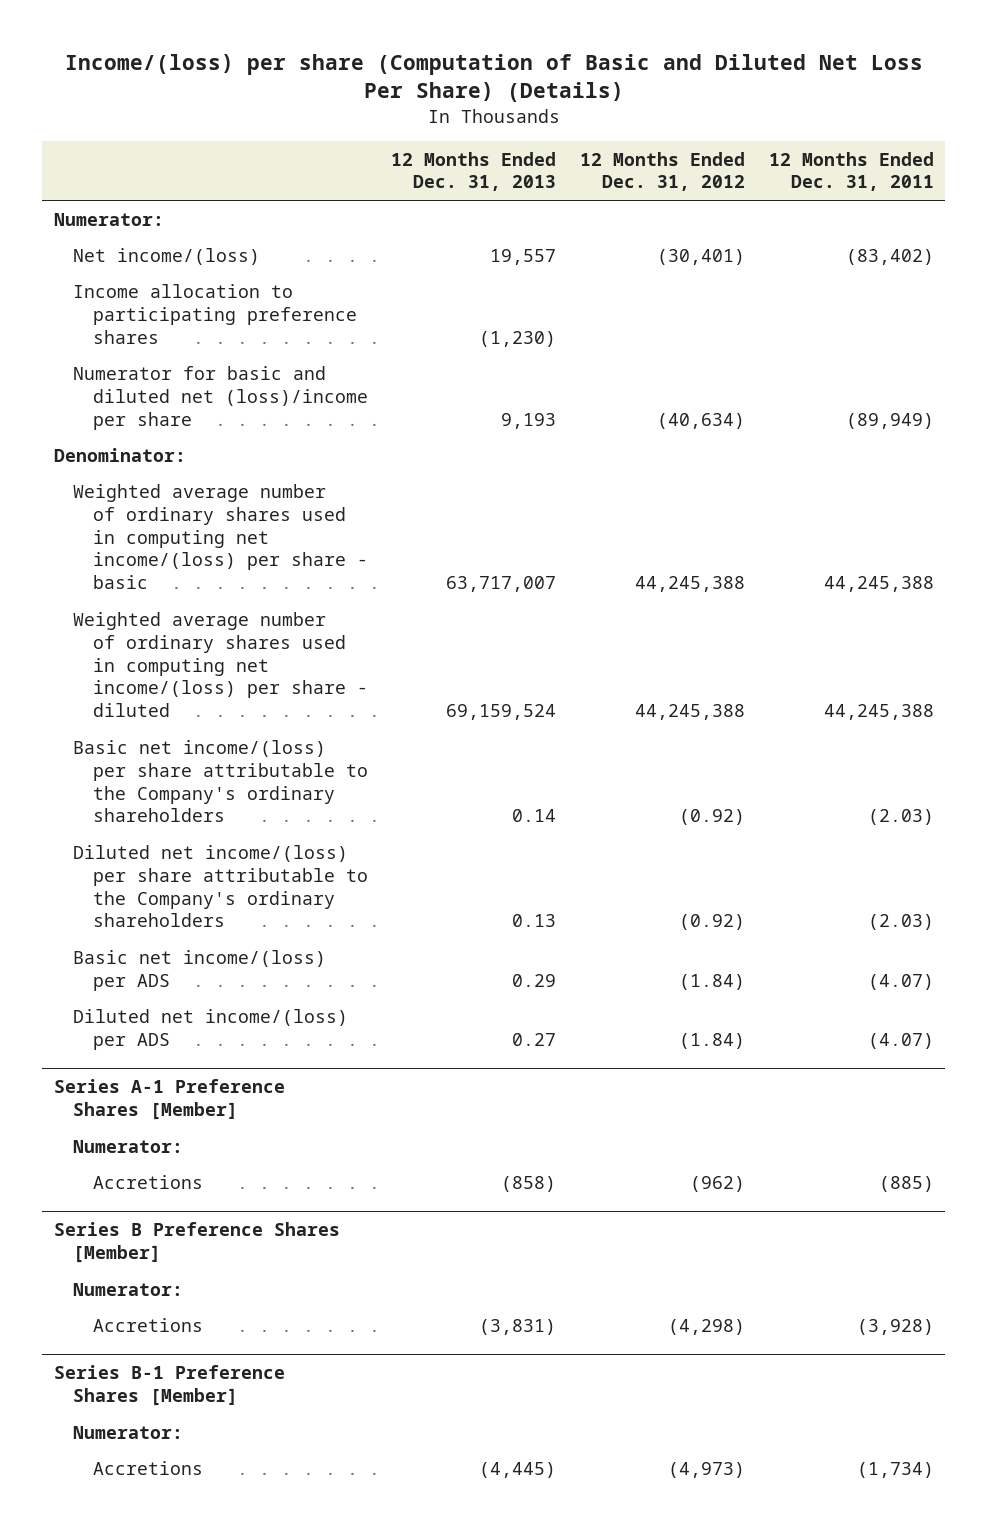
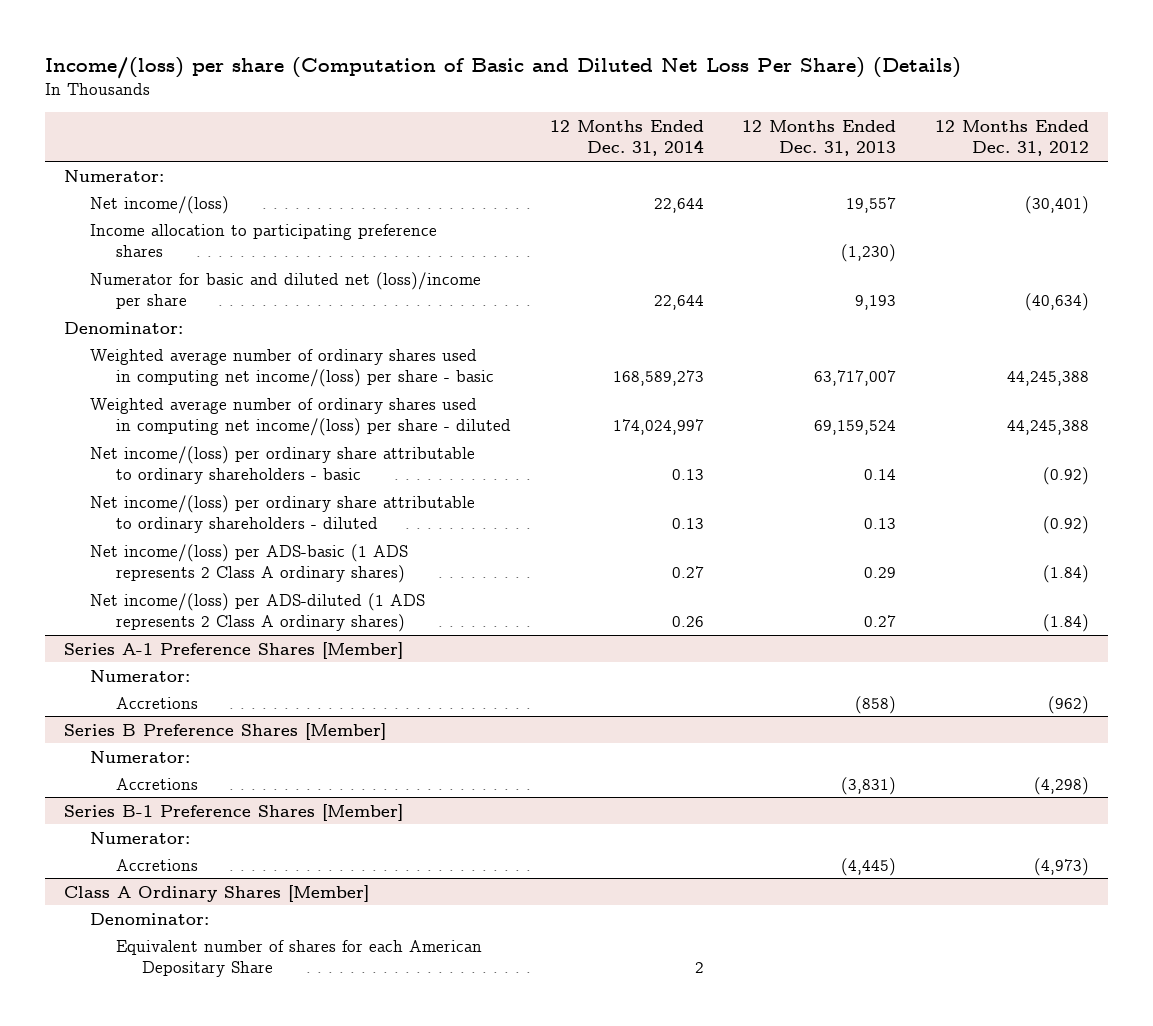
- | 12 Months Ended Dec. 31, 2013 | 12 Months Ended Dec. 31, 2012 | 12 Months Ended Dec. 31, 2011
+ | 12 Months Ended Dec. 31, 2014 | 12 Months Ended Dec. 31, 2013 | 12 Months Ended Dec. 31, 2012
- Basic net income/(loss) per share attributable to the Company's ordinary shareholders | 0.14 | (0.92) | (2.03)
- Diluted net income/(loss) per share attributable to the Company's ordinary shareholders | 0.13 | (0.92) | (2.03)
- Basic net income/(loss) per ADS | 0.29 | (1.84) | (4.07)
- Diluted net income/(loss) per ADS | 0.27 | (1.84) | (4.07)
+ Net income/(loss) per ordinary share attributable to ordinary shareholders - basic | 0.13 | 0.14 | (0.92)
+ Net income/(loss) per ordinary share attributable to ordinary shareholders - diluted | 0.13 | 0.13 | (0.92)
+ Net income/(loss) per ADS-basic (1 ADS represents 2 Class A ordinary shares) | 0.27 | 0.29 | (1.84)
+ Net income/(loss) per ADS-diluted (1 ADS represents 2 Class A ordinary shares) | 0.26 | 0.27 | (1.84)
+ Class A Ordinary Shares [Member]
+ Denominator:
+ Equivalent number of shares for each American Depositary Share | 2 | |

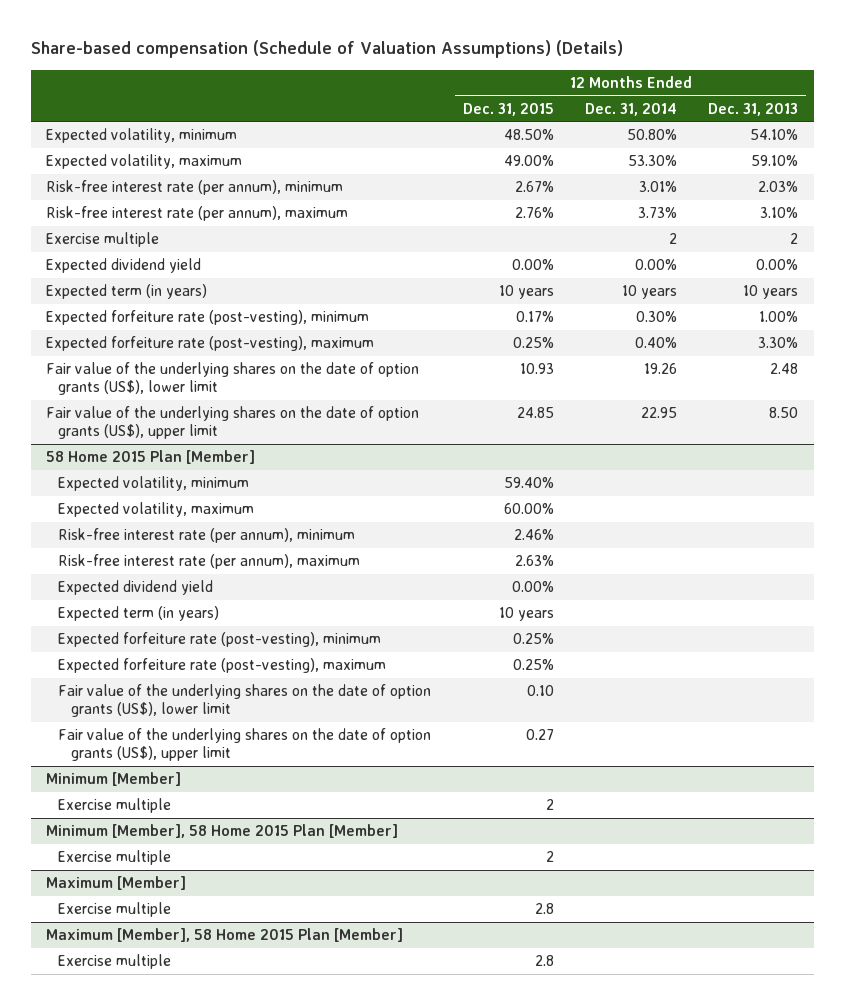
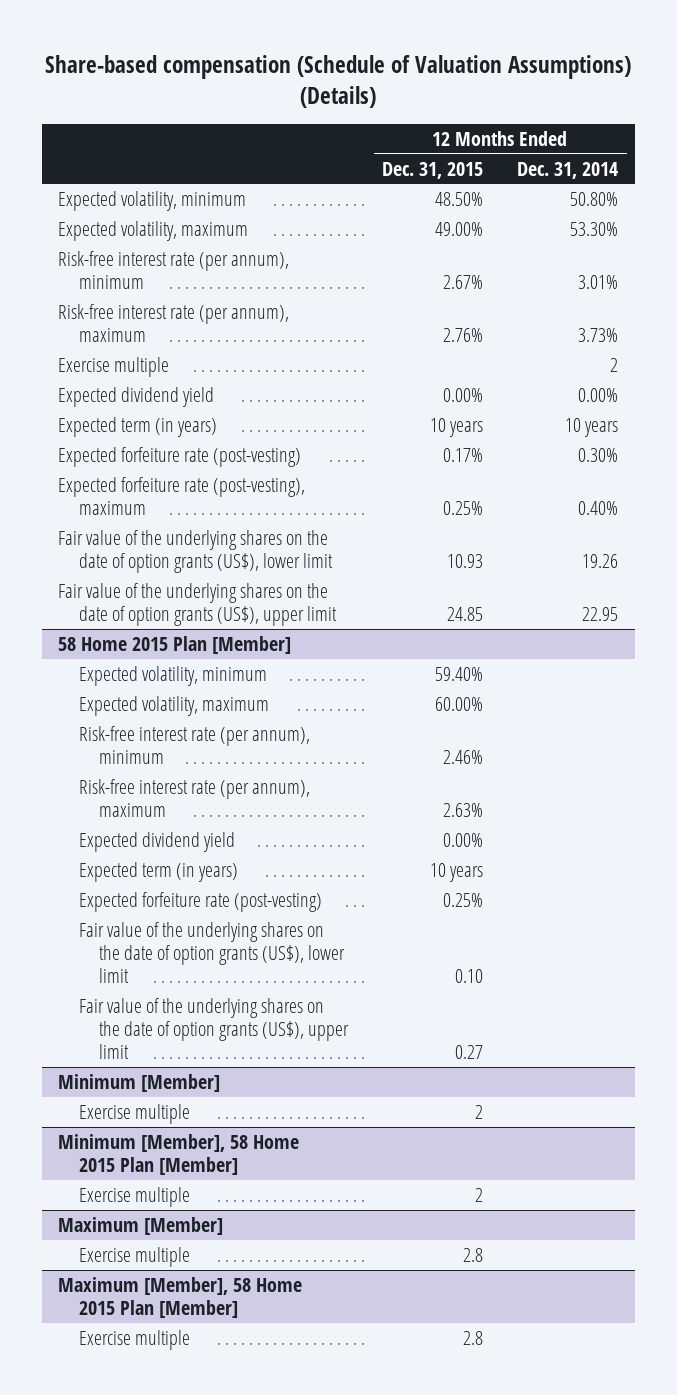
- | 12 Months Ended Dec. 31, 2015 | 12 Months Ended Dec. 31, 2014 | 12 Months Ended Dec. 31, 2013
+ | 12 Months Ended Dec. 31, 2015 | 12 Months Ended Dec. 31, 2014
- Expected forfeiture rate (post-vesting), minimum | 0.17% | 0.30% | 1.00%
+ Expected forfeiture rate (post-vesting) | 0.17% | 0.30%
@ 58 Home 2015 Plan [Member]
- Expected forfeiture rate (post-vesting), minimum | 0.25% | |
- Expected forfeiture rate (post-vesting), maximum | 0.25% | |
+ Expected forfeiture rate (post-vesting) | 0.25% |

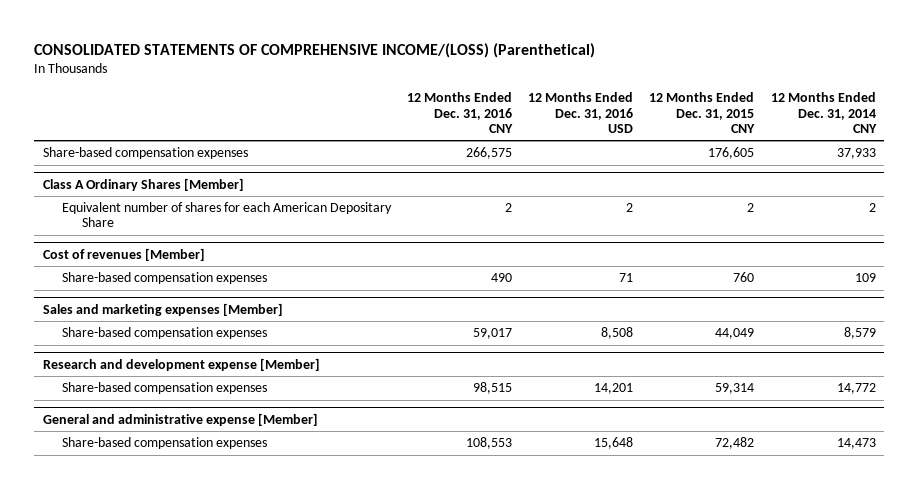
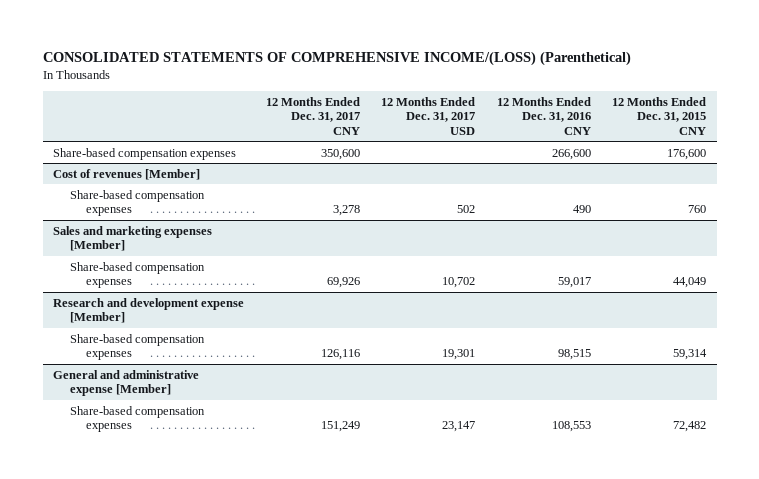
- | 12 Months Ended Dec. 31, 2016 CNY | 12 Months Ended Dec. 31, 2016 USD | 12 Months Ended Dec. 31, 2015 CNY | 12 Months Ended Dec. 31, 2014 CNY
+ | 12 Months Ended Dec. 31, 2017 CNY | 12 Months Ended Dec. 31, 2017 USD | 12 Months Ended Dec. 31, 2016 CNY | 12 Months Ended Dec. 31, 2015 CNY
- Share-based compensation expenses | 266,575 | | 176,605 | 37,933
- Class A Ordinary Shares [Member]
- Equivalent number of shares for each American Depositary Share | 2 | 2 | 2 | 2
+ Share-based compensation expenses | 350,600 | | 266,600 | 176,600

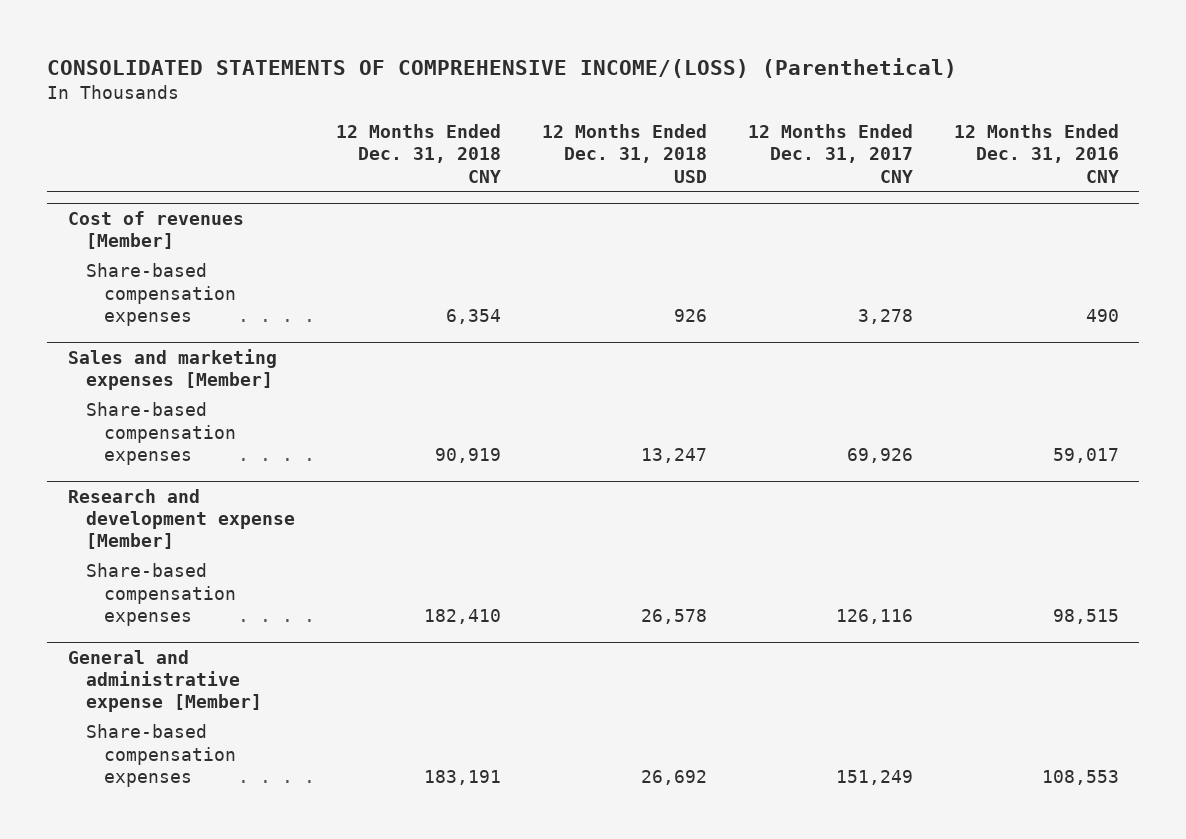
- | 12 Months Ended Dec. 31, 2017 CNY | 12 Months Ended Dec. 31, 2017 USD | 12 Months Ended Dec. 31, 2016 CNY | 12 Months Ended Dec. 31, 2015 CNY
+ | 12 Months Ended Dec. 31, 2018 CNY | 12 Months Ended Dec. 31, 2018 USD | 12 Months Ended Dec. 31, 2017 CNY | 12 Months Ended Dec. 31, 2016 CNY
- Share-based compensation expenses | 350,600 | | 266,600 | 176,600

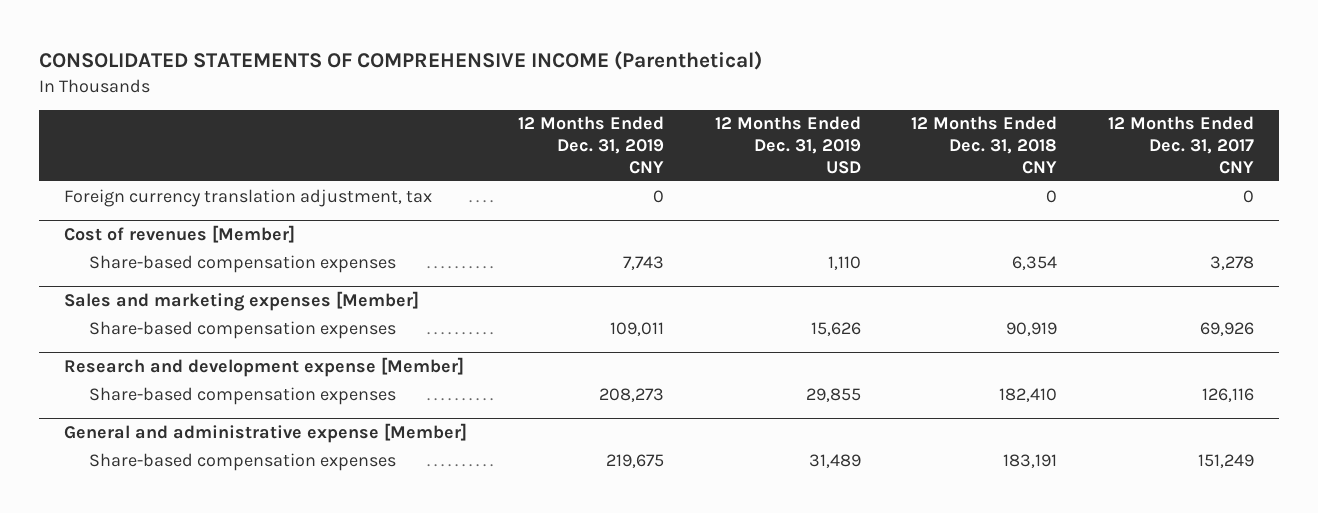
- CONSOLIDATED STATEMENTS OF COMPREHENSIVE INCOME/(LOSS) (Parenthetical)
+ CONSOLIDATED STATEMENTS OF COMPREHENSIVE INCOME (Parenthetical)
- | 12 Months Ended Dec. 31, 2018 CNY | 12 Months Ended Dec. 31, 2018 USD | 12 Months Ended Dec. 31, 2017 CNY | 12 Months Ended Dec. 31, 2016 CNY
+ | 12 Months Ended Dec. 31, 2019 CNY | 12 Months Ended Dec. 31, 2019 USD | 12 Months Ended Dec. 31, 2018 CNY | 12 Months Ended Dec. 31, 2017 CNY
+ Foreign currency translation adjustment, tax | 0 | | 0 | 0

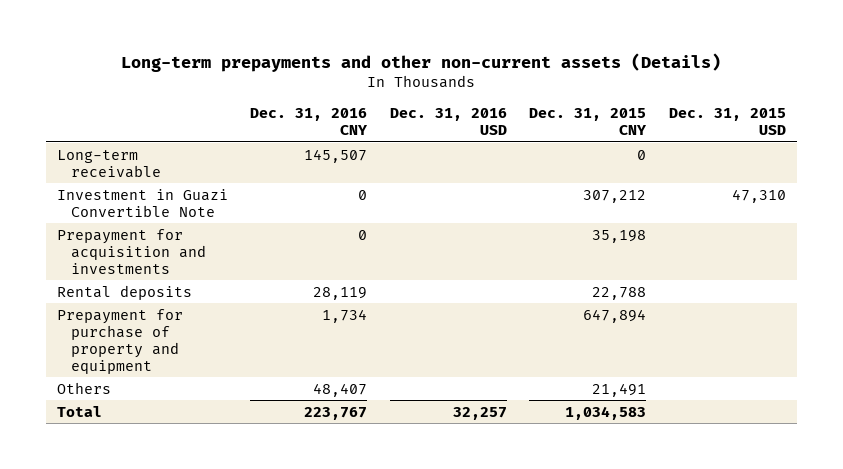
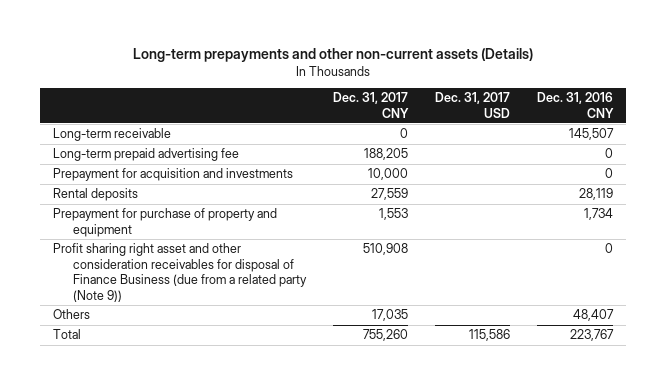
- | Dec. 31, 2016 CNY | Dec. 31, 2016 USD | Dec. 31, 2015 CNY | Dec. 31, 2015 USD
+ | Dec. 31, 2017 CNY | Dec. 31, 2017 USD | Dec. 31, 2016 CNY
- Investment in Guazi Convertible Note | 0 | | 307,212 | 47,310
+ Long-term prepaid advertising fee | 188,205 | | 0
+ Profit sharing right asset and other consideration receivables for disposal of Finance Business (due from a related party (Note 9)) | 510,908 | | 0

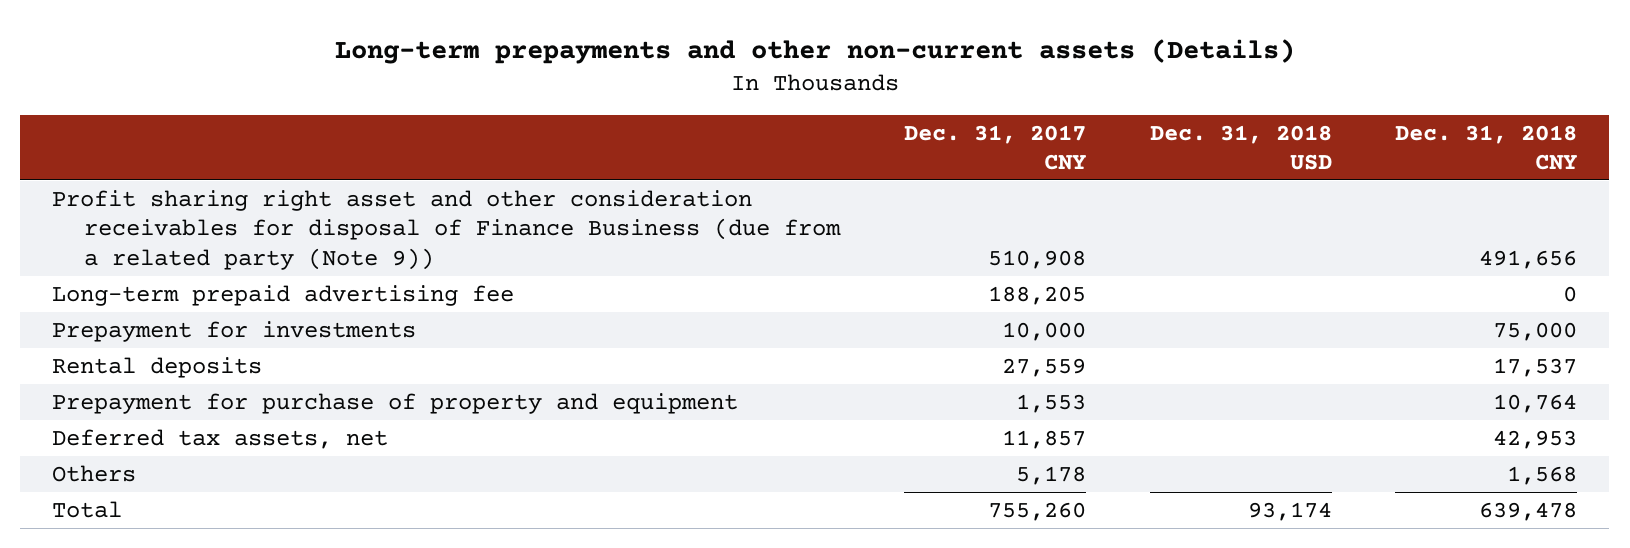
- | Dec. 31, 2017 CNY | Dec. 31, 2017 USD | Dec. 31, 2016 CNY
+ | Dec. 31, 2017 CNY | Dec. 31, 2018 USD | Dec. 31, 2018 CNY
- Long-term receivable | 0 | | 145,507
moved up: Profit sharing right asset and other consideration receivables for disposal of Finance Business (due from a related party (Note 9)) | 510,908 | | 491,656
- Prepayment for acquisition and investments | 10,000 | | 0
+ Prepayment for investments | 10,000 | | 75,000
- Others | 17,035 | | 48,407
+ Deferred tax assets, net | 11,857 | | 42,953
+ Others | 5,178 | | 1,568

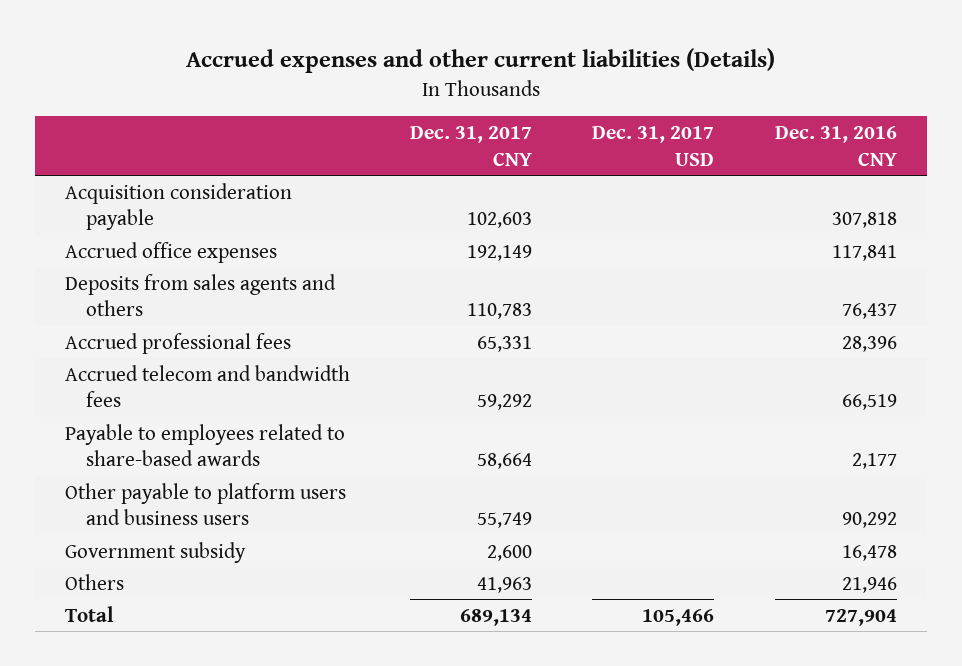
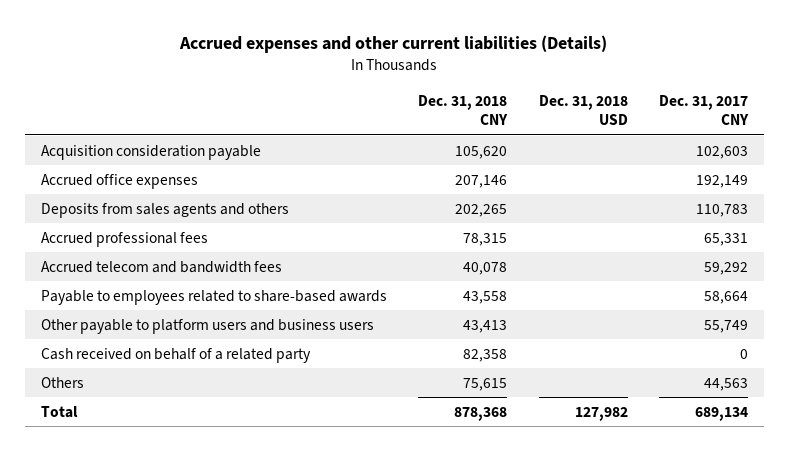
- | Dec. 31, 2017 CNY | Dec. 31, 2017 USD | Dec. 31, 2016 CNY
+ | Dec. 31, 2018 CNY | Dec. 31, 2018 USD | Dec. 31, 2017 CNY
- Government subsidy | 2,600 | | 16,478
- Others | 41,963 | | 21,946
+ Cash received on behalf of a related party | 82,358 | | 0
+ Others | 75,615 | | 44,563

